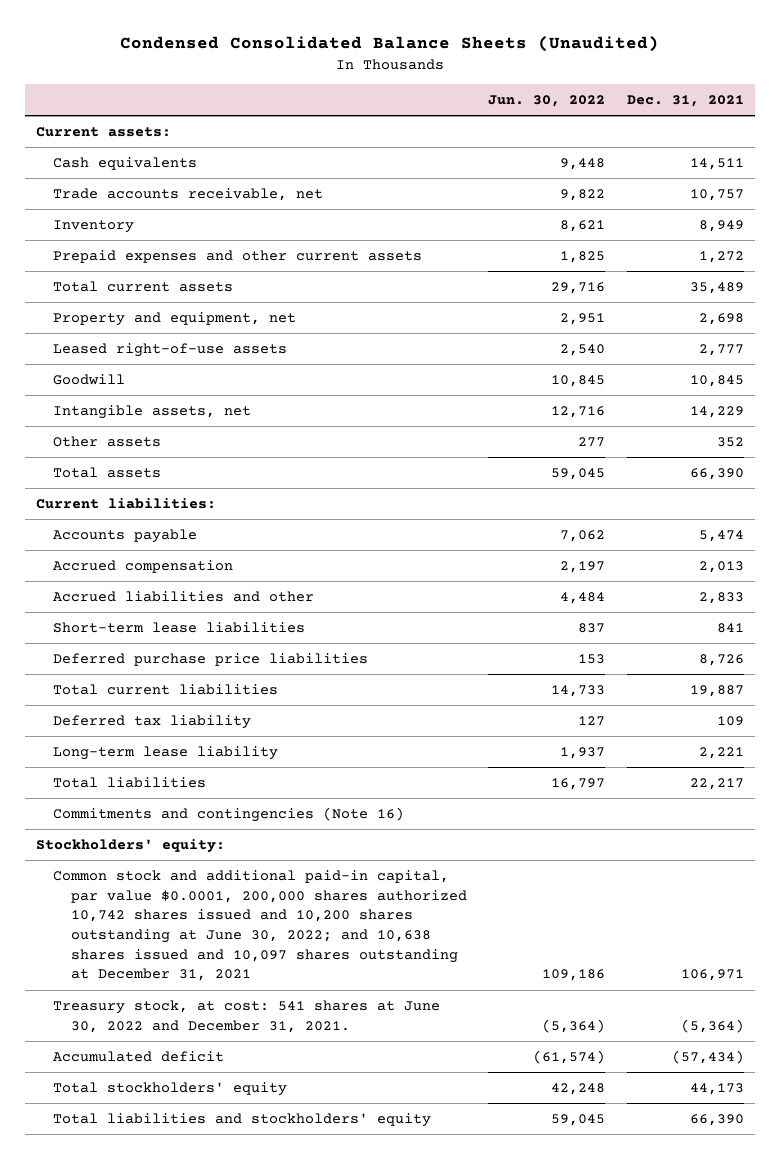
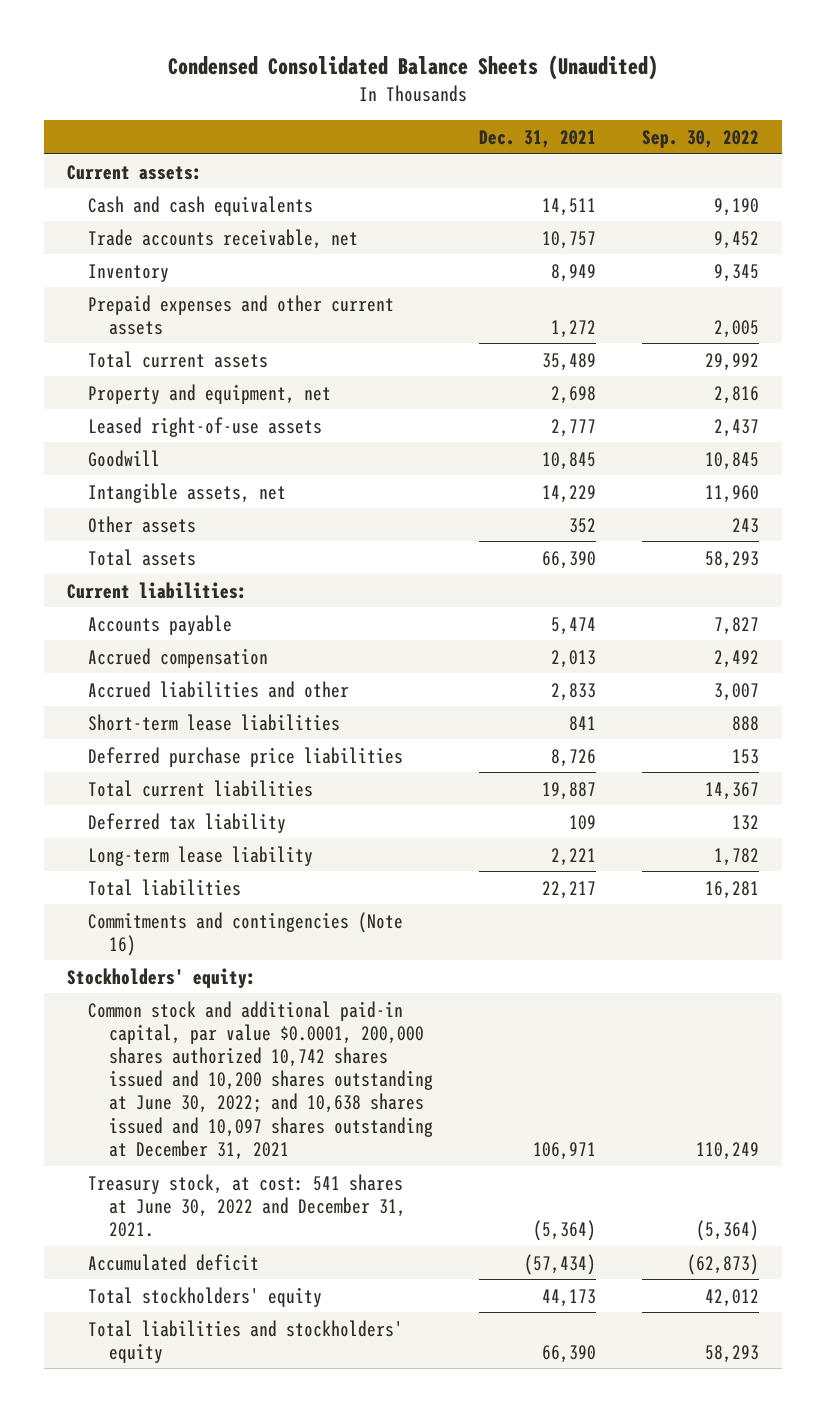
- | Jun. 30, 2022 | Dec. 31, 2021
+ | Dec. 31, 2021 | Sep. 30, 2022
- Cash equivalents | 9,448 | 14,511
+ Cash and cash equivalents | 14,511 | 9,190

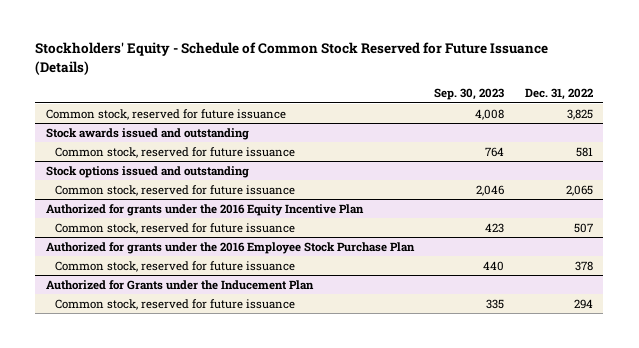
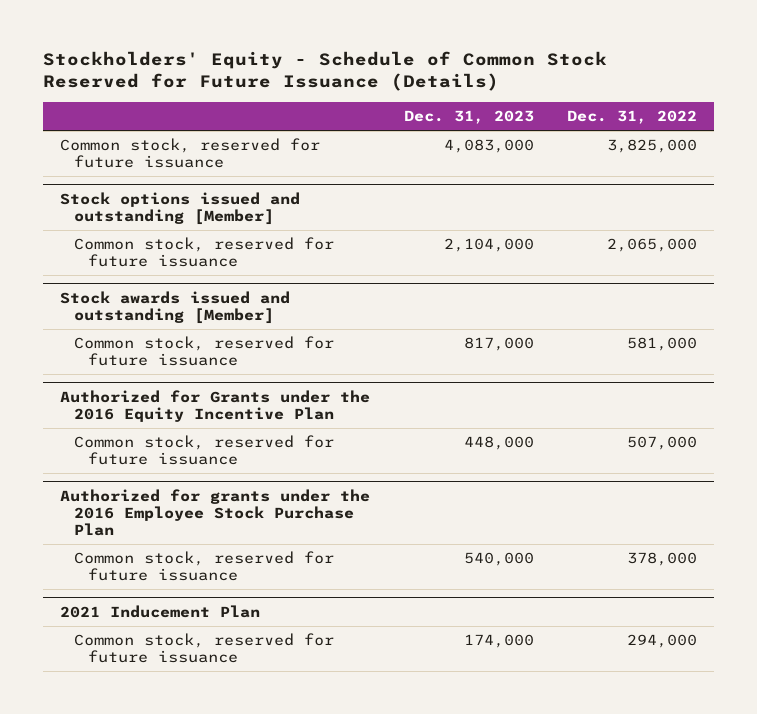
- | Sep. 30, 2023 | Dec. 31, 2022
+ | Dec. 31, 2023 | Dec. 31, 2022
- Common stock, reserved for future issuance | 4,008 | 3,825
- Stock awards issued and outstanding
- Common stock, reserved for future issuance | 764 | 581
- Stock options issued and outstanding
- Common stock, reserved for future issuance | 2,046 | 2,065
- Authorized for grants under the 2016 Equity Incentive Plan
- Common stock, reserved for future issuance | 423 | 507
+ Common stock, reserved for future issuance | 4,083,000 | 3,825,000
+ Stock options issued and outstanding [Member]
+ Common stock, reserved for future issuance | 2,104,000 | 2,065,000
+ Stock awards issued and outstanding [Member]
+ Common stock, reserved for future issuance | 817,000 | 581,000
+ Authorized for Grants under the 2016 Equity Incentive Plan
+ Common stock, reserved for future issuance | 448,000 | 507,000
@ Authorized for grants under the 2016 Employee Stock Purchase Plan
- Common stock, reserved for future issuance | 440 | 378
- Authorized for Grants under the Inducement Plan
- Common stock, reserved for future issuance | 335 | 294
@ Authorized for grants under the 2016 Employee Stock Purchase Plan
+ Common stock, reserved for future issuance | 540,000 | 378,000
+ 2021 Inducement Plan
+ Common stock, reserved for future issuance | 174,000 | 294,000

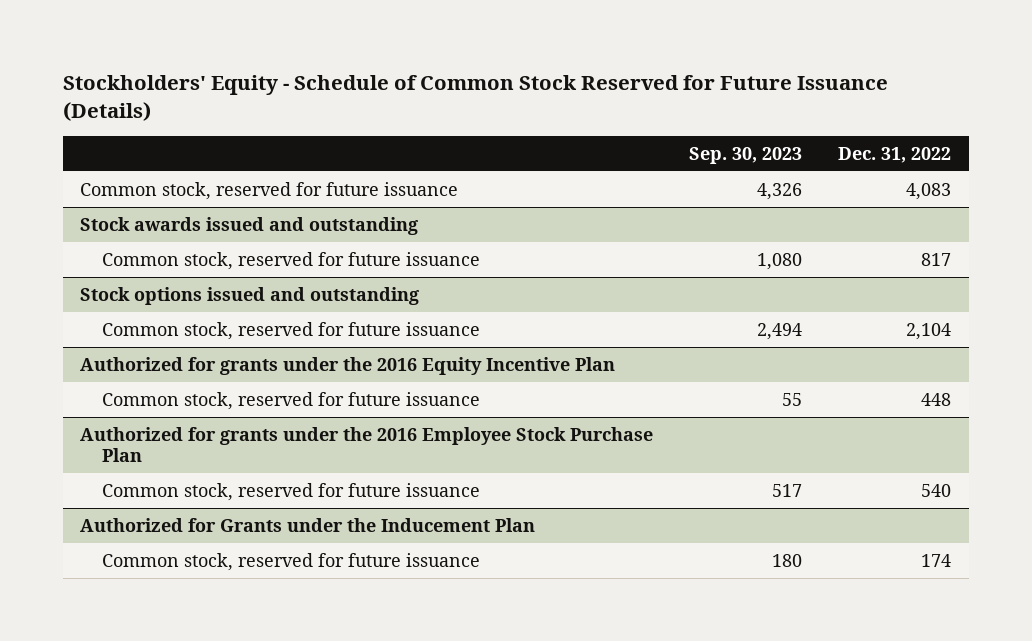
- | Dec. 31, 2023 | Dec. 31, 2022
+ | Sep. 30, 2023 | Dec. 31, 2022
- Common stock, reserved for future issuance | 4,083,000 | 3,825,000
- Stock options issued and outstanding [Member]
- Common stock, reserved for future issuance | 2,104,000 | 2,065,000
- Stock awards issued and outstanding [Member]
- Common stock, reserved for future issuance | 817,000 | 581,000
- Authorized for Grants under the 2016 Equity Incentive Plan
- Common stock, reserved for future issuance | 448,000 | 507,000
+ Common stock, reserved for future issuance | 4,326 | 4,083
+ Stock awards issued and outstanding
+ Common stock, reserved for future issuance | 1,080 | 817
+ Stock options issued and outstanding
+ Common stock, reserved for future issuance | 2,494 | 2,104
+ Authorized for grants under the 2016 Equity Incentive Plan
+ Common stock, reserved for future issuance | 55 | 448
@ Authorized for grants under the 2016 Employee Stock Purchase Plan
- Common stock, reserved for future issuance | 540,000 | 378,000
- 2021 Inducement Plan
- Common stock, reserved for future issuance | 174,000 | 294,000
@ Authorized for grants under the 2016 Employee Stock Purchase Plan
+ Common stock, reserved for future issuance | 517 | 540
+ Authorized for Grants under the Inducement Plan
+ Common stock, reserved for future issuance | 180 | 174

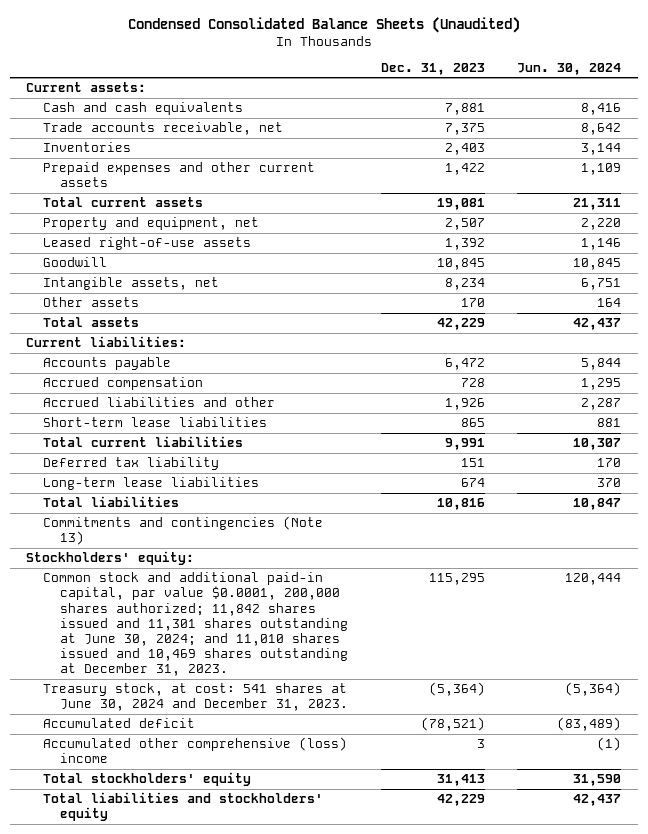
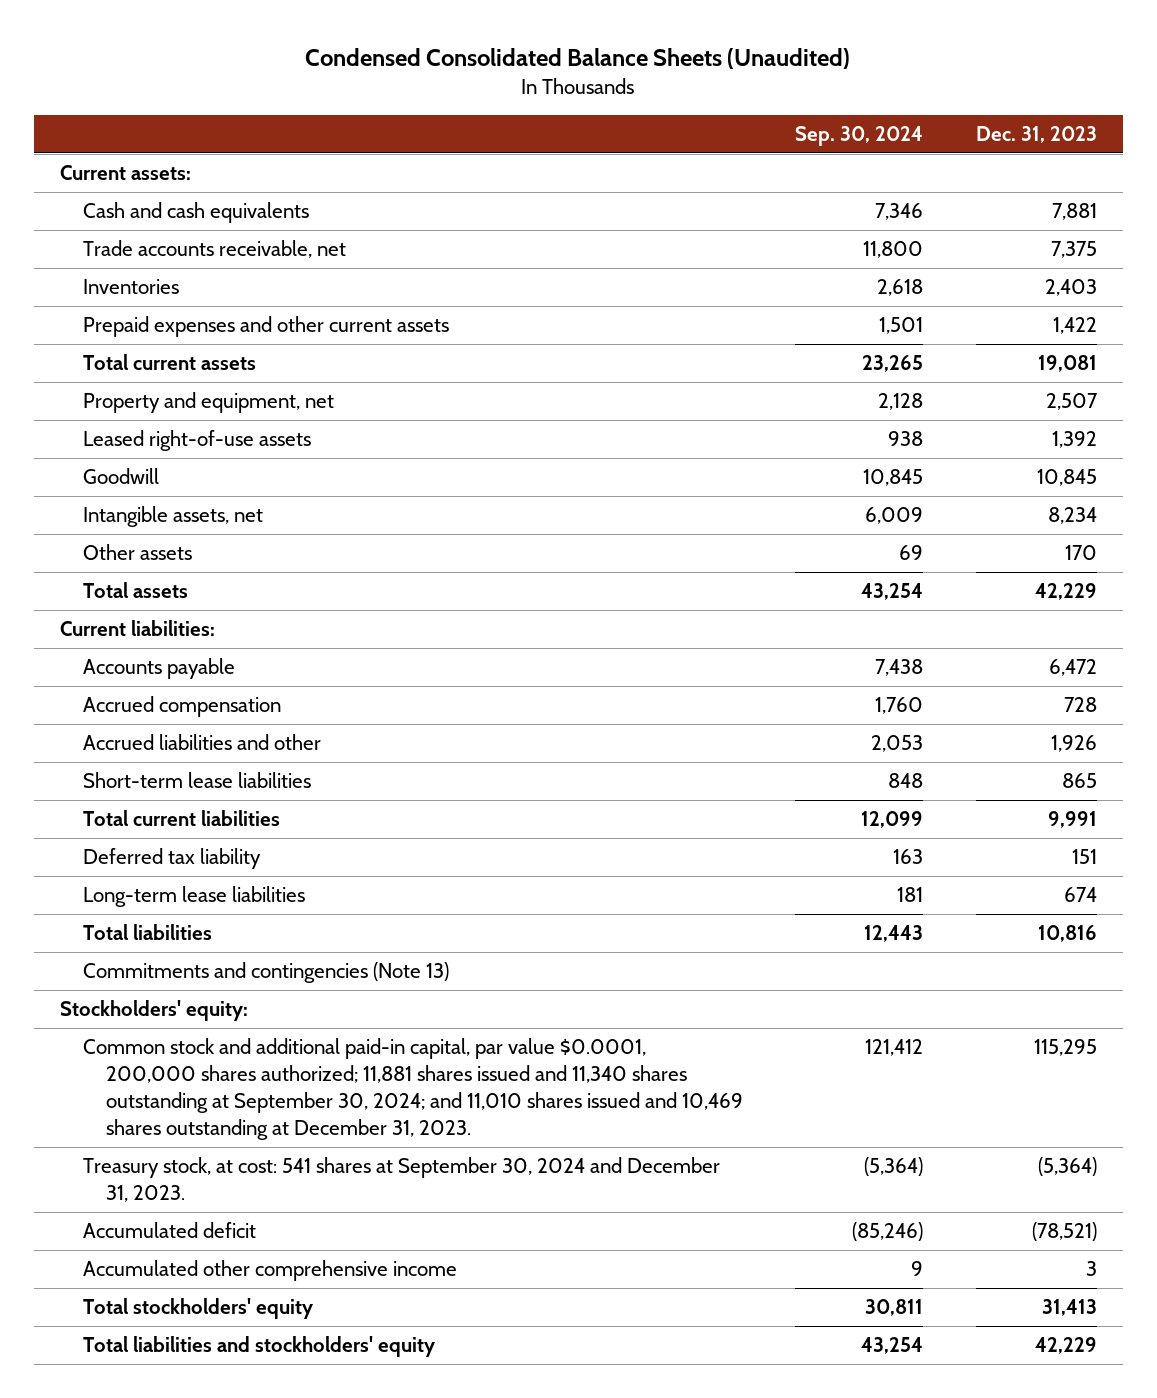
- | Dec. 31, 2023 | Jun. 30, 2024
+ | Sep. 30, 2024 | Dec. 31, 2023
- Common stock and additional paid-in capital, par value $0.0001, 200,000 shares authorized; 11,842 shares issued and 11,301 shares outstanding at June 30, 2024; and 11,010 shares issued and 10,469 shares outstanding at December 31, 2023. | 115,295 | 120,444
- Treasury stock, at cost: 541 shares at June 30, 2024 and December 31, 2023. | (5,364) | (5,364)
+ Common stock and additional paid-in capital, par value $0.0001, 200,000 shares authorized; 11,881 shares issued and 11,340 shares outstanding at September 30, 2024; and 11,010 shares issued and 10,469 shares outstanding at December 31, 2023. | 121,412 | 115,295
+ Treasury stock, at cost: 541 shares at September 30, 2024 and December 31, 2023. | (5,364) | (5,364)
- Accumulated other comprehensive (loss) income | 3 | (1)
+ Accumulated other comprehensive income | 9 | 3

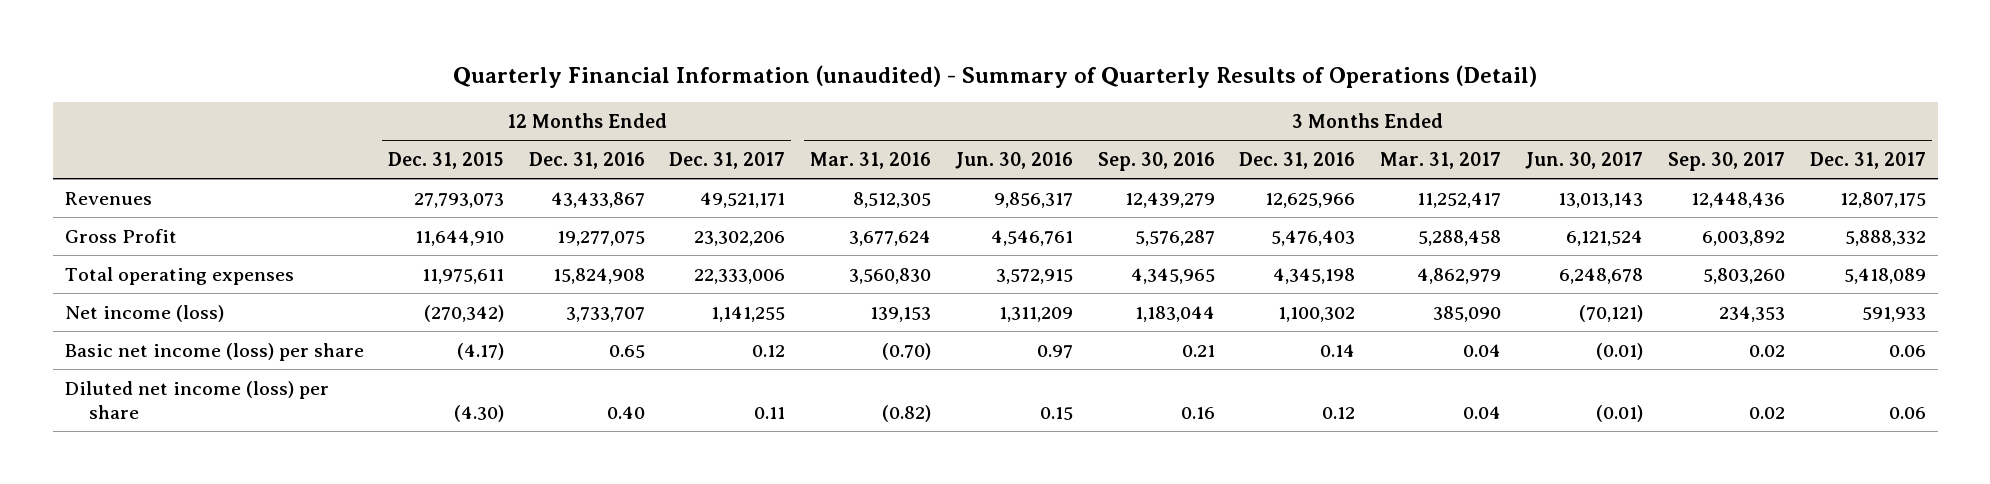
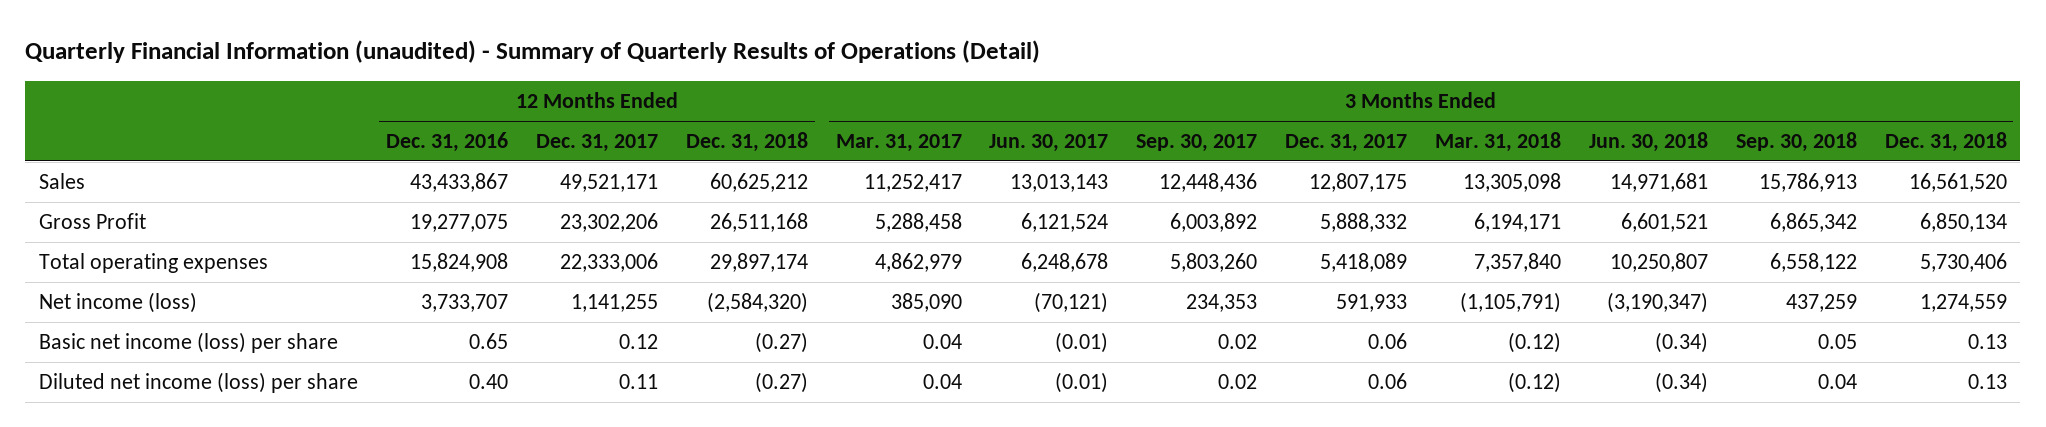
- | 12 Months Ended Dec. 31, 2015 | 12 Months Ended Dec. 31, 2016 | 12 Months Ended Dec. 31, 2017 | 3 Months Ended Mar. 31, 2016 | 3 Months Ended Jun. 30, 2016 | 3 Months Ended Sep. 30, 2016 | 3 Months Ended Dec. 31, 2016 | 3 Months Ended Mar. 31, 2017 | 3 Months Ended Jun. 30, 2017 | 3 Months Ended Sep. 30, 2017 | 3 Months Ended Dec. 31, 2017
+ | 12 Months Ended Dec. 31, 2016 | 12 Months Ended Dec. 31, 2017 | 12 Months Ended Dec. 31, 2018 | 3 Months Ended Mar. 31, 2017 | 3 Months Ended Jun. 30, 2017 | 3 Months Ended Sep. 30, 2017 | 3 Months Ended Dec. 31, 2017 | 3 Months Ended Mar. 31, 2018 | 3 Months Ended Jun. 30, 2018 | 3 Months Ended Sep. 30, 2018 | 3 Months Ended Dec. 31, 2018
- Revenues | 27,793,073 | 43,433,867 | 49,521,171 | 8,512,305 | 9,856,317 | 12,439,279 | 12,625,966 | 11,252,417 | 13,013,143 | 12,448,436 | 12,807,175
+ Sales | 43,433,867 | 49,521,171 | 60,625,212 | 11,252,417 | 13,013,143 | 12,448,436 | 12,807,175 | 13,305,098 | 14,971,681 | 15,786,913 | 16,561,520

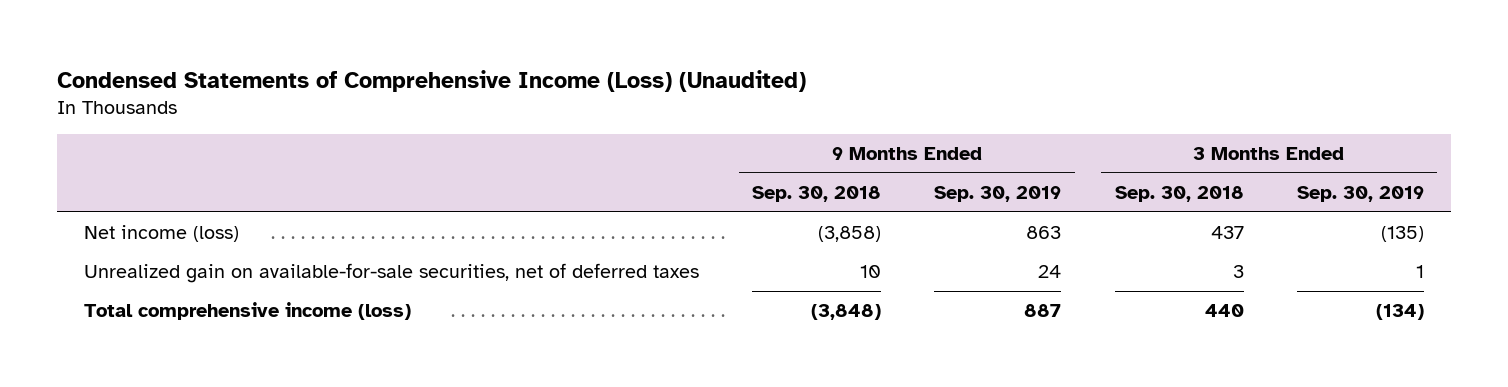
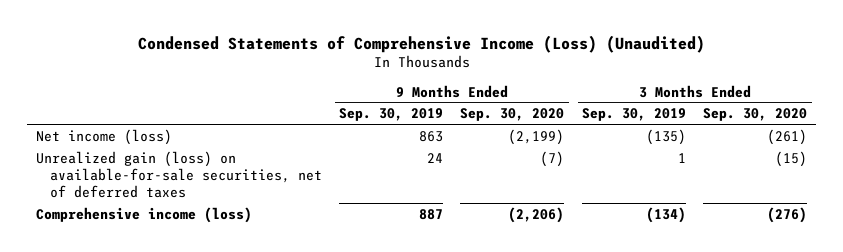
- | 9 Months Ended Sep. 30, 2018 | 9 Months Ended Sep. 30, 2019 | 3 Months Ended Sep. 30, 2018 | 3 Months Ended Sep. 30, 2019
+ | 9 Months Ended Sep. 30, 2019 | 9 Months Ended Sep. 30, 2020 | 3 Months Ended Sep. 30, 2019 | 3 Months Ended Sep. 30, 2020
- Unrealized gain on available-for-sale securities, net of deferred taxes | 10 | 24 | 3 | 1
- Total comprehensive income (loss) | (3,848) | 887 | 440 | (134)
+ Unrealized gain (loss) on available-for-sale securities, net of deferred taxes | 24 | (7) | 1 | (15)
+ Comprehensive income (loss) | 887 | (2,206) | (134) | (276)

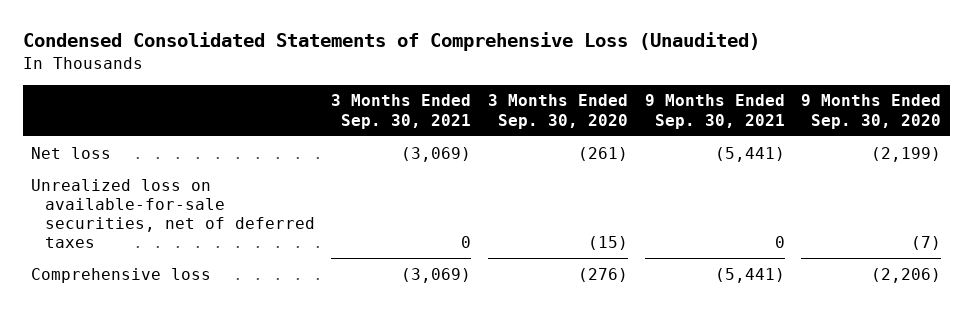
- Condensed Statements of Comprehensive Income (Loss) (Unaudited)
+ Condensed Consolidated Statements of Comprehensive Loss (Unaudited)
- | 9 Months Ended Sep. 30, 2019 | 9 Months Ended Sep. 30, 2020 | 3 Months Ended Sep. 30, 2019 | 3 Months Ended Sep. 30, 2020
+ | 3 Months Ended Sep. 30, 2021 | 3 Months Ended Sep. 30, 2020 | 9 Months Ended Sep. 30, 2021 | 9 Months Ended Sep. 30, 2020
- Net income (loss) | 863 | (2,199) | (135) | (261)
- Unrealized gain (loss) on available-for-sale securities, net of deferred taxes | 24 | (7) | 1 | (15)
- Comprehensive income (loss) | 887 | (2,206) | (134) | (276)
+ Net loss | (3,069) | (261) | (5,441) | (2,199)
+ Unrealized loss on available-for-sale securities, net of deferred taxes | 0 | (15) | 0 | (7)
+ Comprehensive loss | (3,069) | (276) | (5,441) | (2,206)

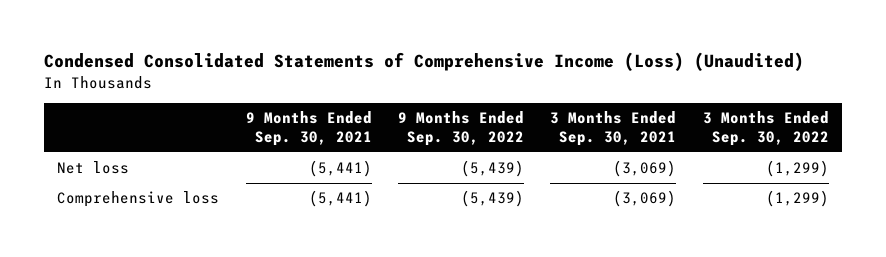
- Condensed Consolidated Statements of Comprehensive Loss (Unaudited)
+ Condensed Consolidated Statements of Comprehensive Income (Loss) (Unaudited)
- | 3 Months Ended Sep. 30, 2021 | 3 Months Ended Sep. 30, 2020 | 9 Months Ended Sep. 30, 2021 | 9 Months Ended Sep. 30, 2020
+ | 9 Months Ended Sep. 30, 2021 | 9 Months Ended Sep. 30, 2022 | 3 Months Ended Sep. 30, 2021 | 3 Months Ended Sep. 30, 2022
- Unrealized loss on available-for-sale securities, net of deferred taxes | 0 | (15) | 0 | (7)

